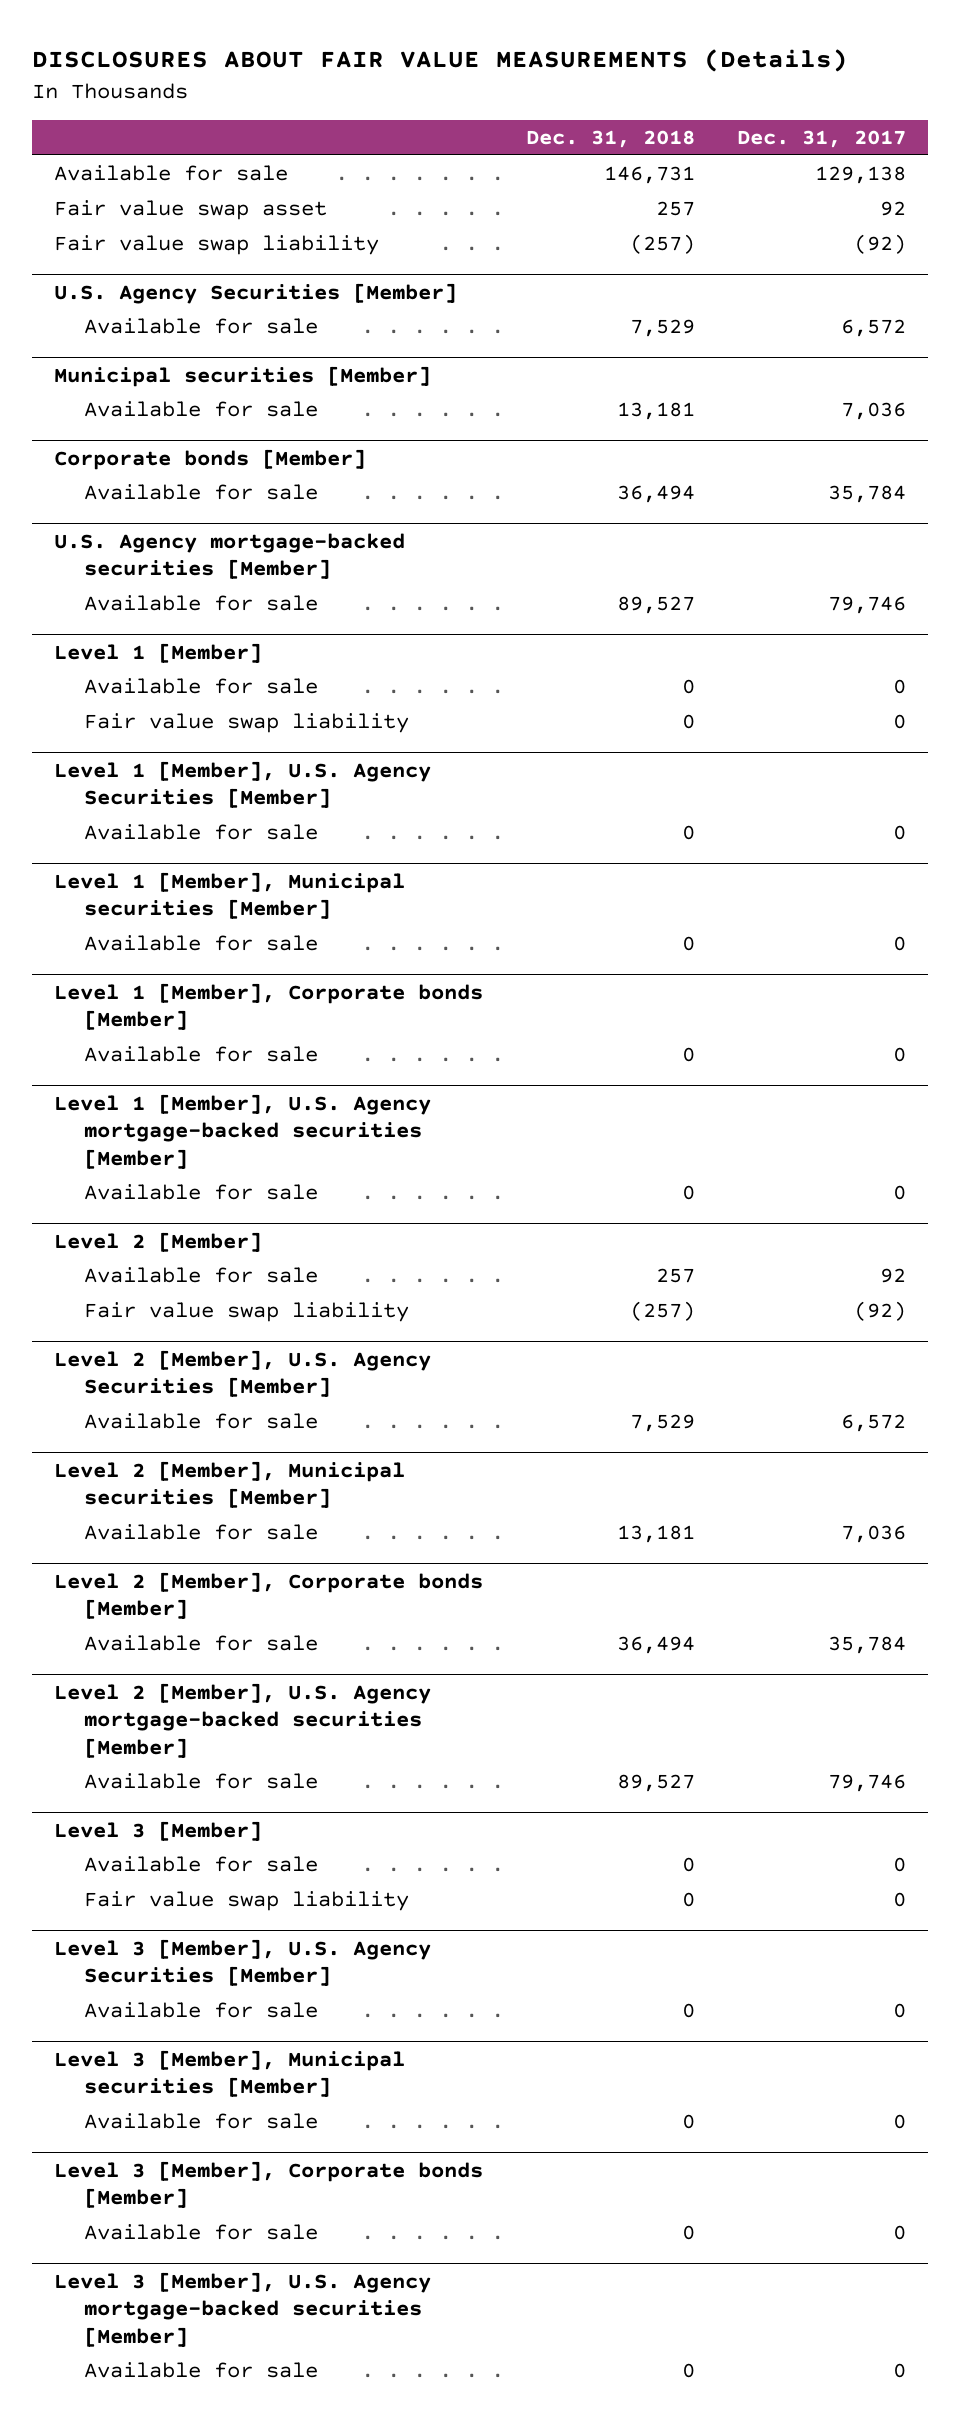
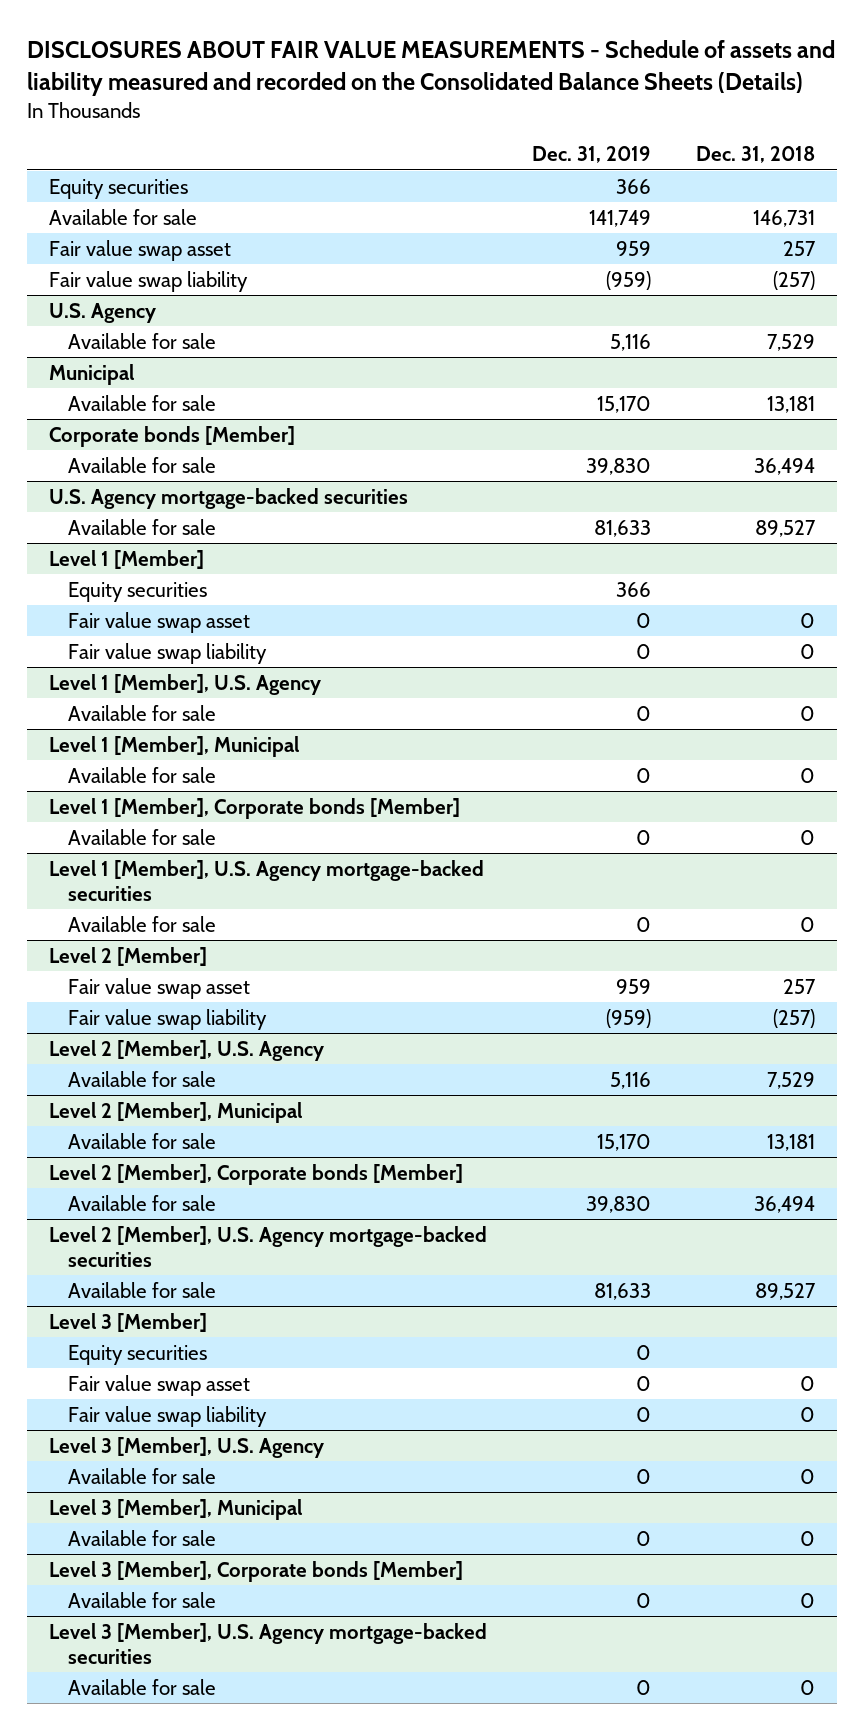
- DISCLOSURES ABOUT FAIR VALUE MEASUREMENTS (Details)
+ DISCLOSURES ABOUT FAIR VALUE MEASUREMENTS - Schedule of assets and liability measured and recorded on the Consolidated Balance Sheets (Details)
- | Dec. 31, 2018 | Dec. 31, 2017
+ | Dec. 31, 2019 | Dec. 31, 2018
+ Equity securities | 366 |
- U.S. Agency Securities [Member]
+ U.S. Agency
- Municipal securities [Member]
+ Municipal
- U.S. Agency mortgage-backed securities [Member]
+ U.S. Agency mortgage-backed securities
@ Level 1 [Member]
- Available for sale | 0 | 0
+ Equity securities | 366 |
+ Fair value swap asset | 0 | 0
- Level 1 [Member], U.S. Agency Securities [Member]
+ Level 1 [Member], U.S. Agency
- Level 1 [Member], Municipal securities [Member]
+ Level 1 [Member], Municipal
- Level 1 [Member], U.S. Agency mortgage-backed securities [Member]
+ Level 1 [Member], U.S. Agency mortgage-backed securities
@ Level 2 [Member]
- Available for sale | 257 | 92
+ Fair value swap asset | 959 | 257
- Level 2 [Member], U.S. Agency Securities [Member]
+ Level 2 [Member], U.S. Agency
- Level 2 [Member], Municipal securities [Member]
+ Level 2 [Member], Municipal
- Level 2 [Member], U.S. Agency mortgage-backed securities [Member]
+ Level 2 [Member], U.S. Agency mortgage-backed securities
@ Level 3 [Member]
- Available for sale | 0 | 0
+ Equity securities | 0 |
+ Fair value swap asset | 0 | 0
- Level 3 [Member], U.S. Agency Securities [Member]
+ Level 3 [Member], U.S. Agency
- Level 3 [Member], Municipal securities [Member]
+ Level 3 [Member], Municipal
- Level 3 [Member], U.S. Agency mortgage-backed securities [Member]
+ Level 3 [Member], U.S. Agency mortgage-backed securities

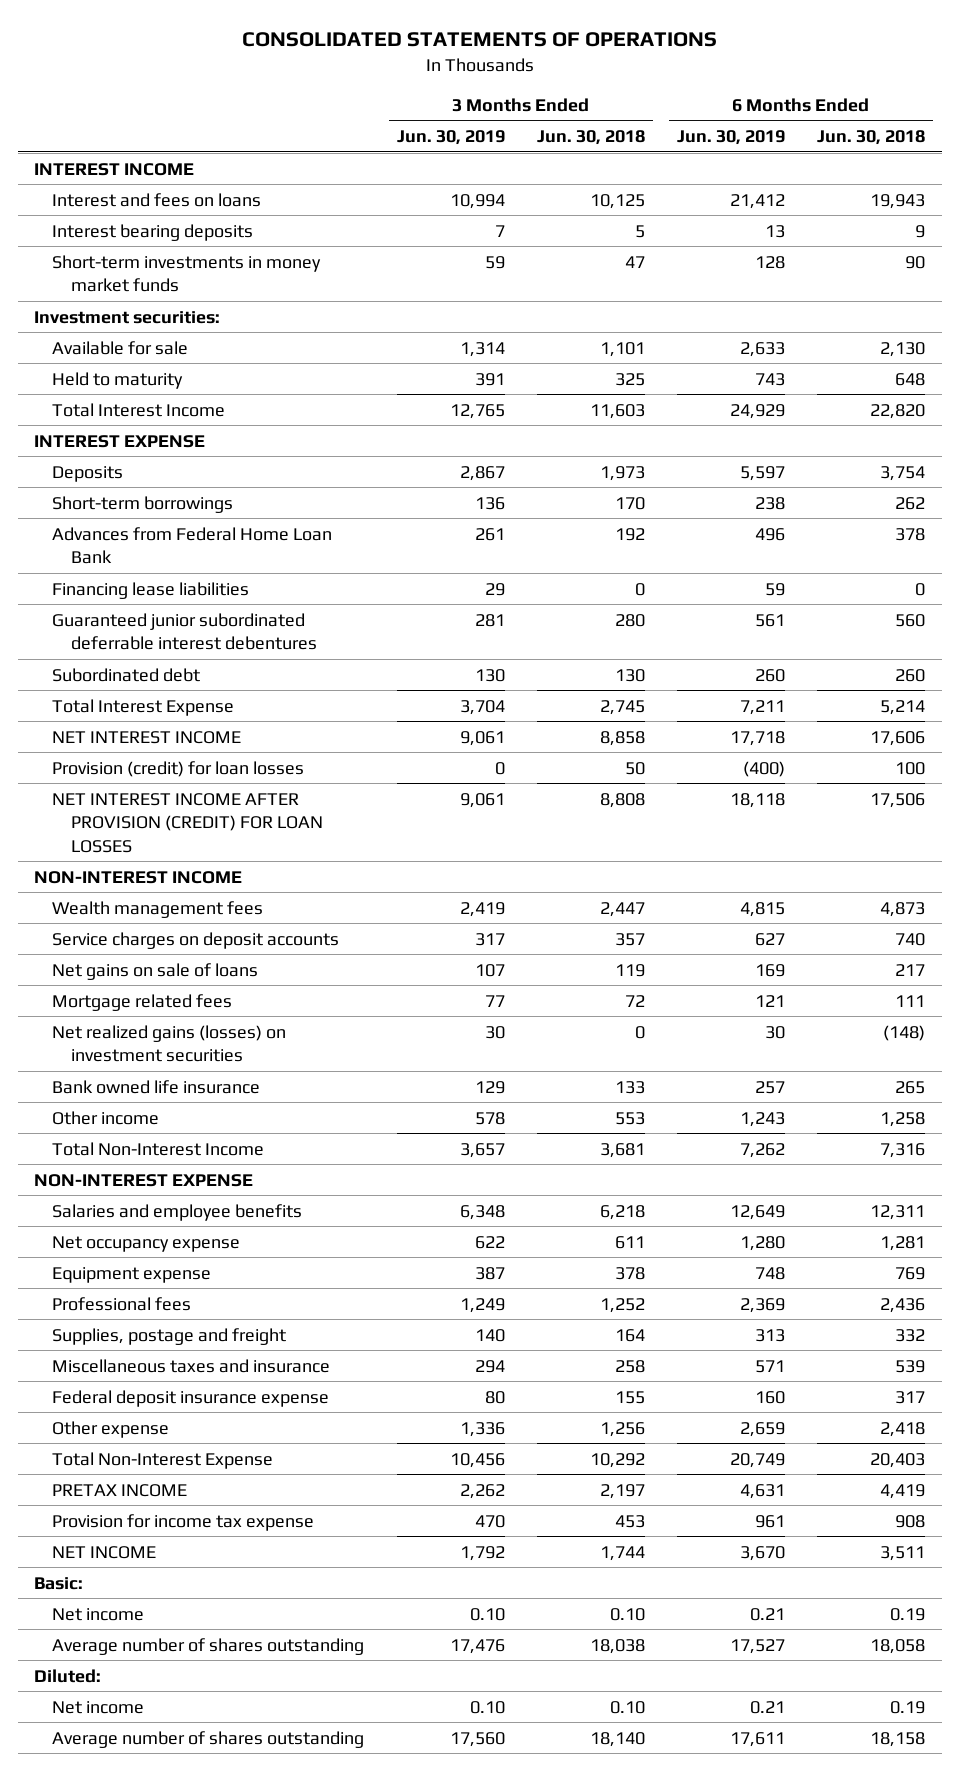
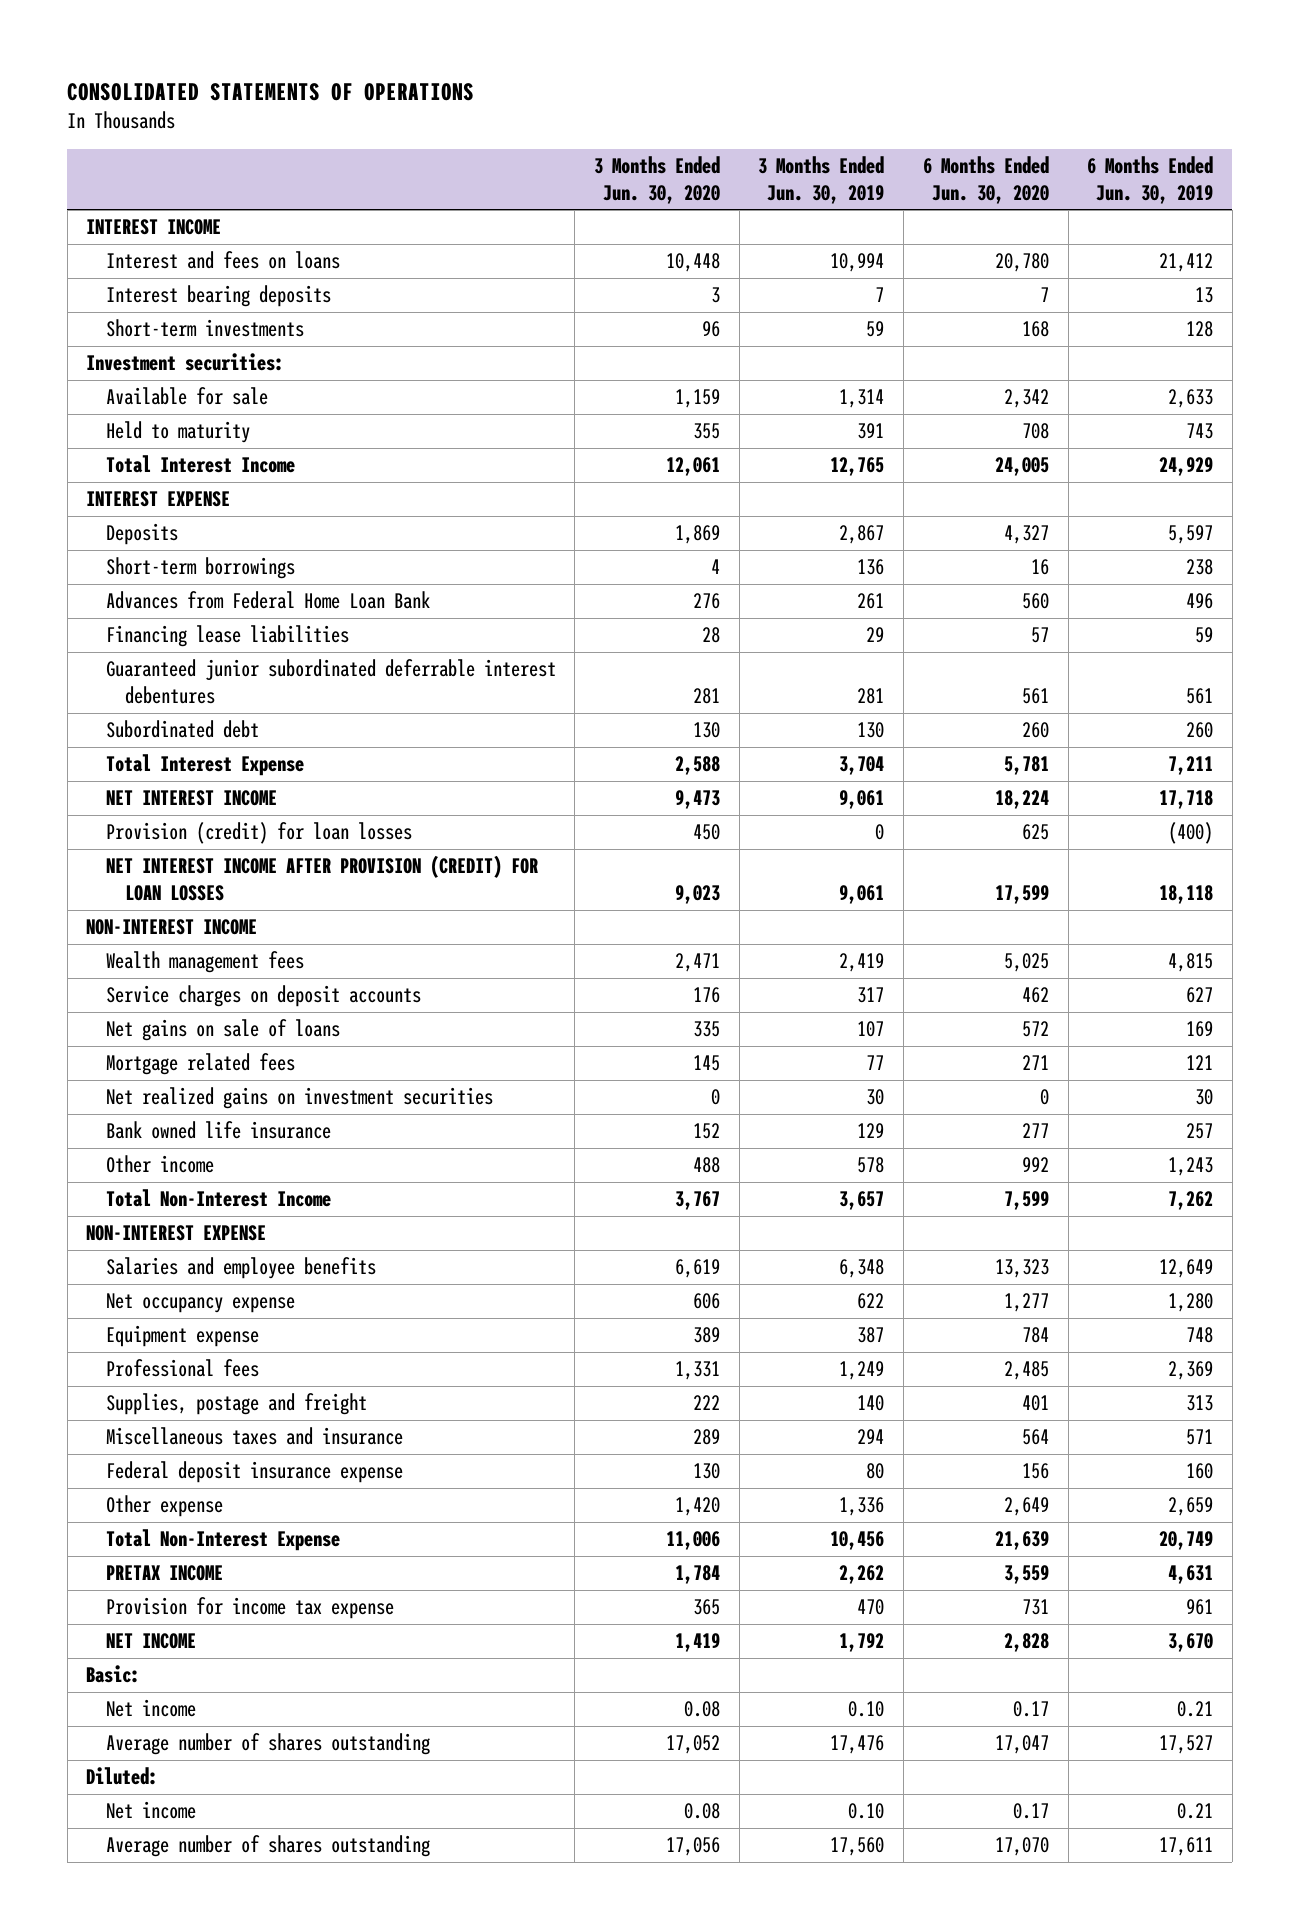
- | 3 Months Ended Jun. 30, 2019 | 3 Months Ended Jun. 30, 2018 | 6 Months Ended Jun. 30, 2019 | 6 Months Ended Jun. 30, 2018
+ | 3 Months Ended Jun. 30, 2020 | 3 Months Ended Jun. 30, 2019 | 6 Months Ended Jun. 30, 2020 | 6 Months Ended Jun. 30, 2019
- Short-term investments in money market funds | 59 | 47 | 128 | 90
+ Short-term investments | 96 | 59 | 168 | 128
- Net realized gains (losses) on investment securities | 30 | 0 | 30 | (148)
+ Net realized gains on investment securities | 0 | 30 | 0 | 30

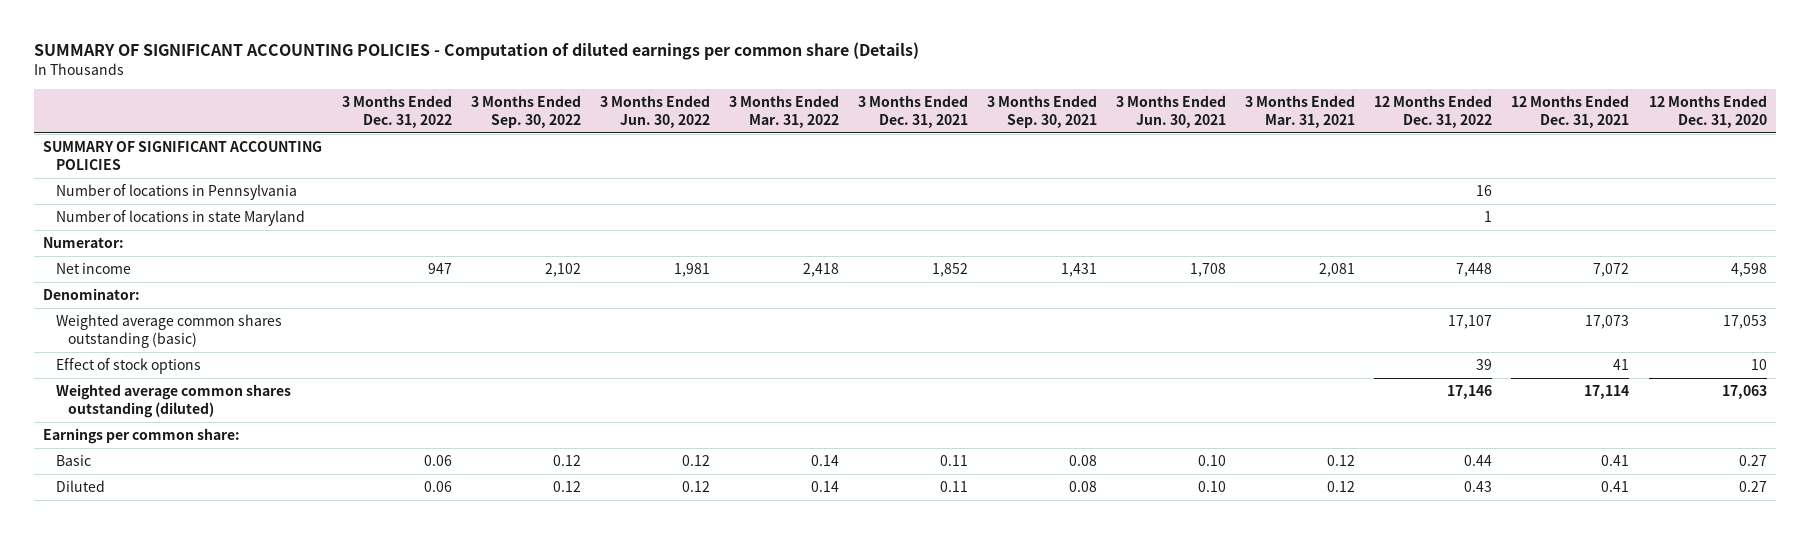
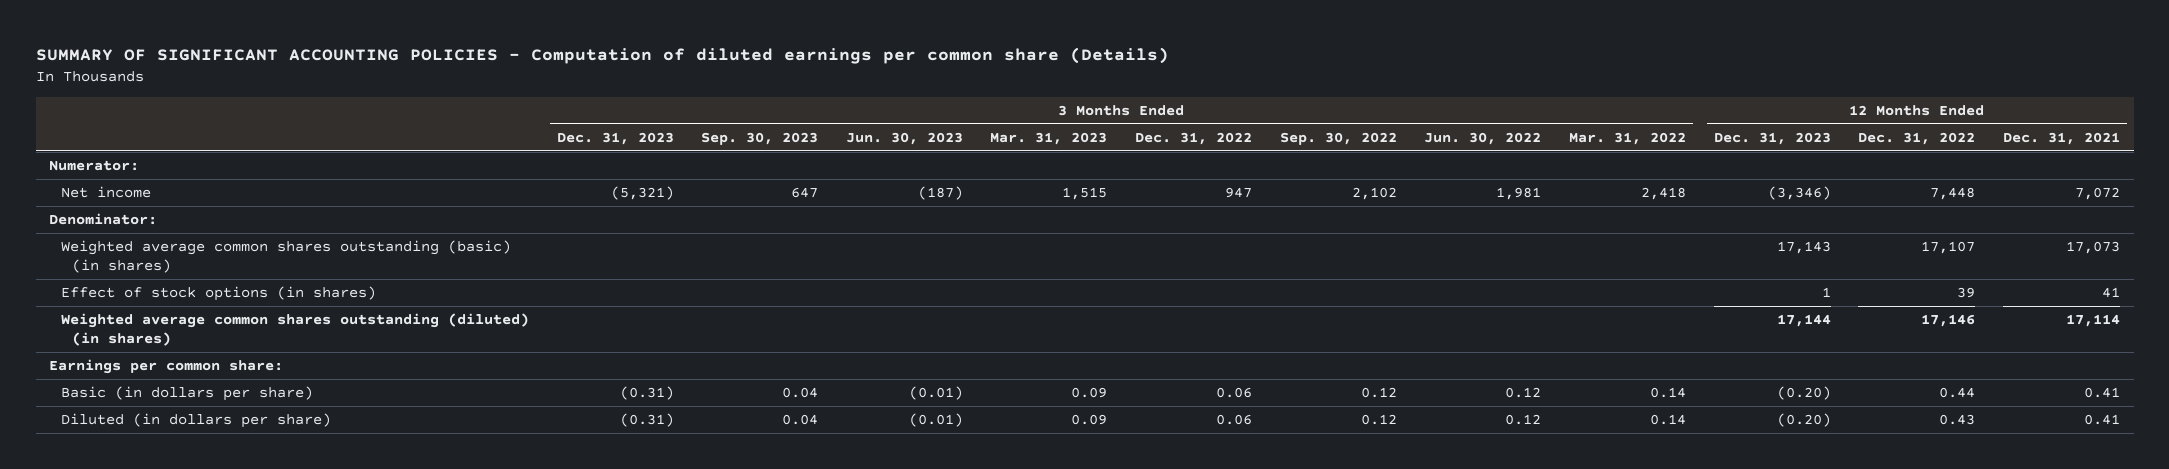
- | 3 Months Ended Dec. 31, 2022 | 3 Months Ended Sep. 30, 2022 | 3 Months Ended Jun. 30, 2022 | 3 Months Ended Mar. 31, 2022 | 3 Months Ended Dec. 31, 2021 | 3 Months Ended Sep. 30, 2021 | 3 Months Ended Jun. 30, 2021 | 3 Months Ended Mar. 31, 2021 | 12 Months Ended Dec. 31, 2022 | 12 Months Ended Dec. 31, 2021 | 12 Months Ended Dec. 31, 2020
+ | 3 Months Ended Dec. 31, 2023 | 3 Months Ended Sep. 30, 2023 | 3 Months Ended Jun. 30, 2023 | 3 Months Ended Mar. 31, 2023 | 3 Months Ended Dec. 31, 2022 | 3 Months Ended Sep. 30, 2022 | 3 Months Ended Jun. 30, 2022 | 3 Months Ended Mar. 31, 2022 | 12 Months Ended Dec. 31, 2023 | 12 Months Ended Dec. 31, 2022 | 12 Months Ended Dec. 31, 2021
- SUMMARY OF SIGNIFICANT ACCOUNTING POLICIES
- Number of locations in Pennsylvania | | | | | | | | | 16 | |
- Number of locations in state Maryland | | | | | | | | | 1 | |
- Weighted average common shares outstanding (basic) | | | | | | | | | 17,107 | 17,073 | 17,053
- Effect of stock options | | | | | | | | | 39 | 41 | 10
- Weighted average common shares outstanding (diluted) | | | | | | | | | 17,146 | 17,114 | 17,063
+ Weighted average common shares outstanding (basic) (in shares) | | | | | | | | | 17,143 | 17,107 | 17,073
+ Effect of stock options (in shares) | | | | | | | | | 1 | 39 | 41
+ Weighted average common shares outstanding (diluted) (in shares) | | | | | | | | | 17,144 | 17,146 | 17,114
- Basic | 0.06 | 0.12 | 0.12 | 0.14 | 0.11 | 0.08 | 0.10 | 0.12 | 0.44 | 0.41 | 0.27
- Diluted | 0.06 | 0.12 | 0.12 | 0.14 | 0.11 | 0.08 | 0.10 | 0.12 | 0.43 | 0.41 | 0.27
+ Basic (in dollars per share) | (0.31) | 0.04 | (0.01) | 0.09 | 0.06 | 0.12 | 0.12 | 0.14 | (0.20) | 0.44 | 0.41
+ Diluted (in dollars per share) | (0.31) | 0.04 | (0.01) | 0.09 | 0.06 | 0.12 | 0.12 | 0.14 | (0.20) | 0.43 | 0.41

